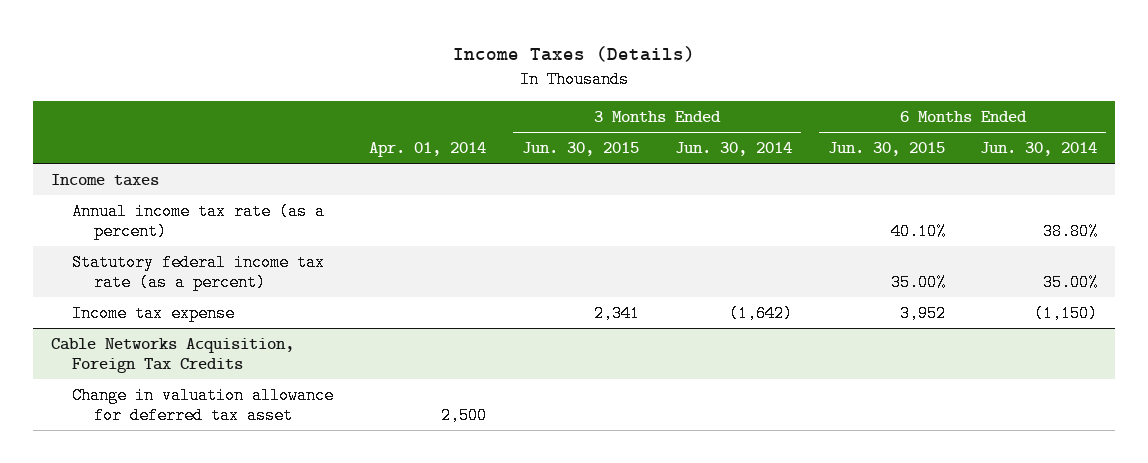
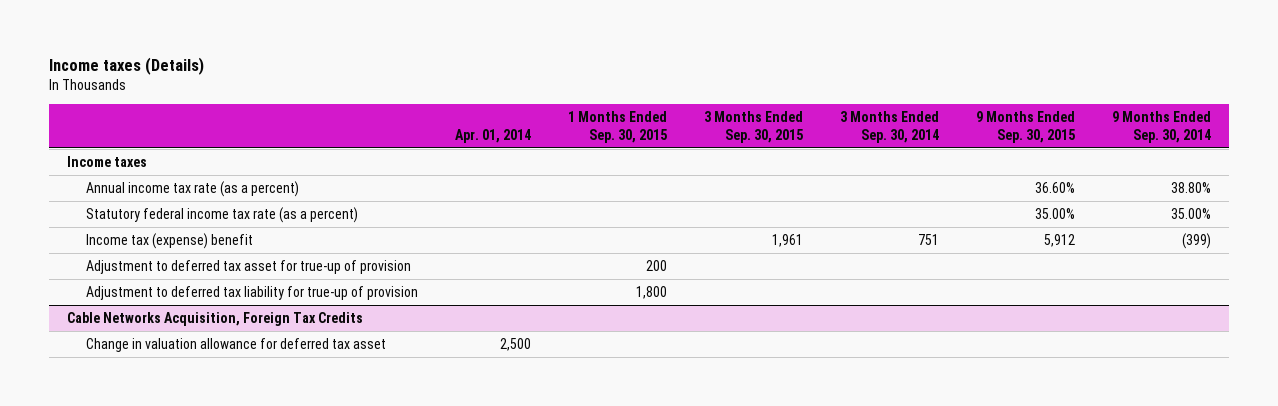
- Income Taxes (Details)
+ Income taxes (Details)
- | Apr. 01, 2014 | 3 Months Ended Jun. 30, 2015 | 3 Months Ended Jun. 30, 2014 | 6 Months Ended Jun. 30, 2015 | 6 Months Ended Jun. 30, 2014
+ | Apr. 01, 2014 | 1 Months Ended Sep. 30, 2015 | 3 Months Ended Sep. 30, 2015 | 3 Months Ended Sep. 30, 2014 | 9 Months Ended Sep. 30, 2015 | 9 Months Ended Sep. 30, 2014
- Income tax expense | | 2,341 | (1,642) | 3,952 | (1,150)
+ Income tax (expense) benefit | | | 1,961 | 751 | 5,912 | (399)
+ Adjustment to deferred tax asset for true-up of provision | | 200 | | | |
+ Adjustment to deferred tax liability for true-up of provision | | 1,800 | | | |

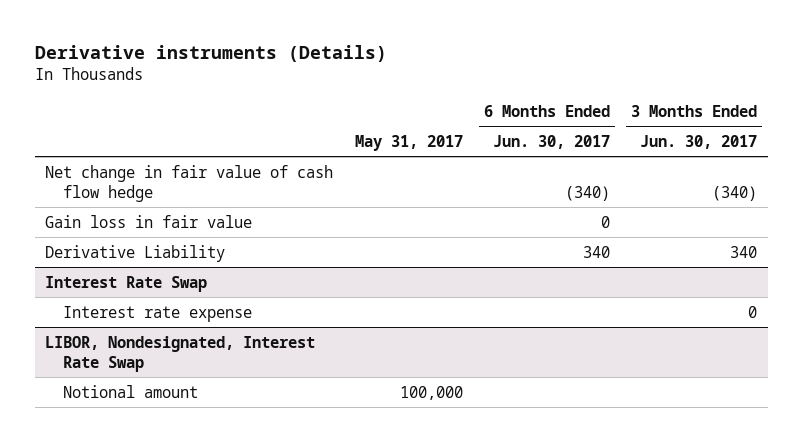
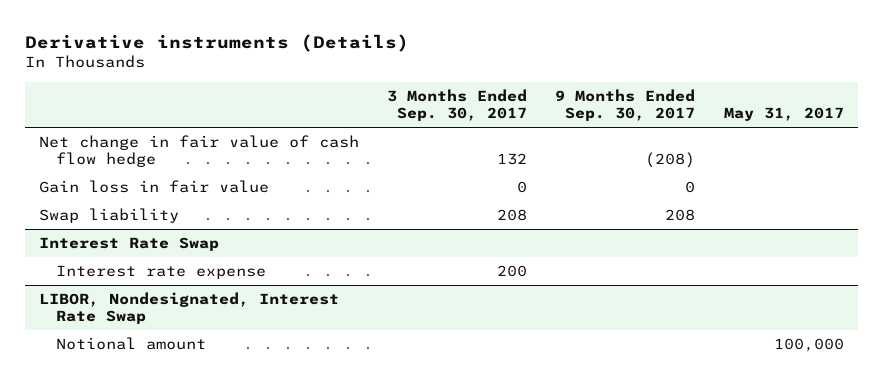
- | May 31, 2017 | 6 Months Ended Jun. 30, 2017 | 3 Months Ended Jun. 30, 2017
+ | 3 Months Ended Sep. 30, 2017 | 9 Months Ended Sep. 30, 2017 | May 31, 2017
- Derivative Liability | | 340 | 340
+ Swap liability | 208 | 208 |

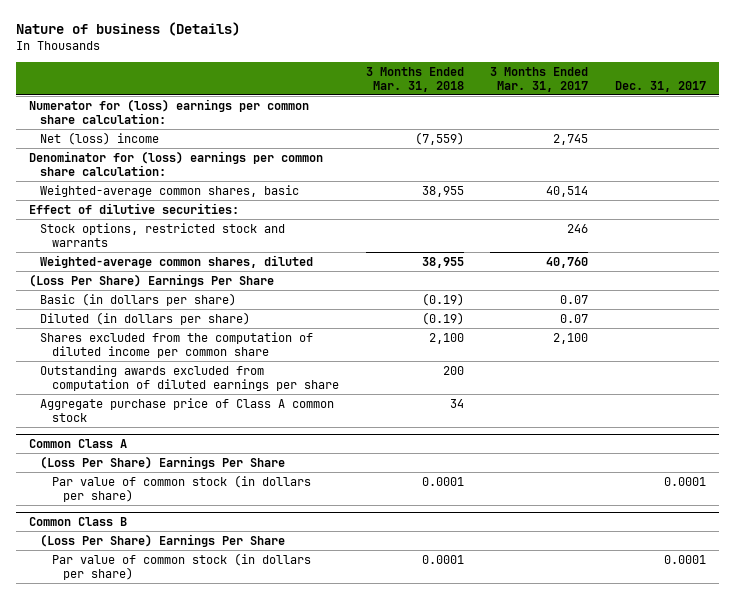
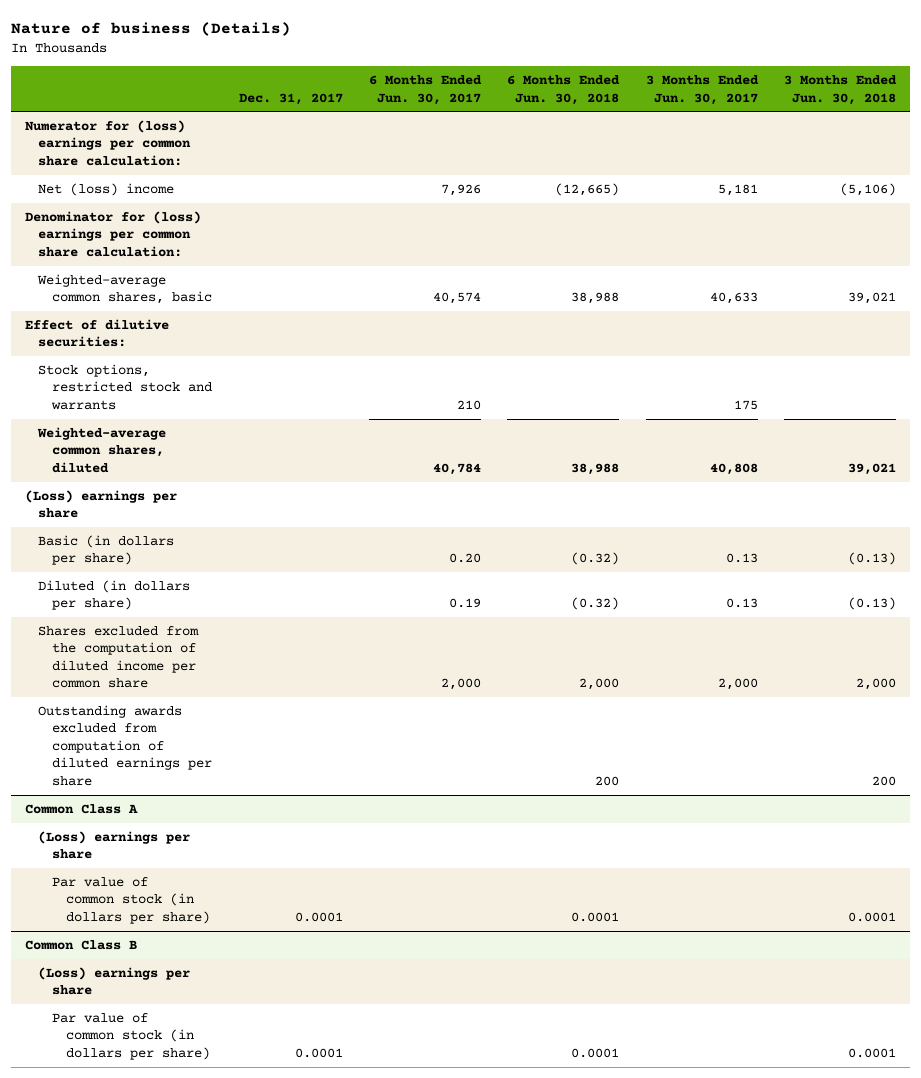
- | 3 Months Ended Mar. 31, 2018 | 3 Months Ended Mar. 31, 2017 | Dec. 31, 2017
+ | Dec. 31, 2017 | 6 Months Ended Jun. 30, 2017 | 6 Months Ended Jun. 30, 2018 | 3 Months Ended Jun. 30, 2017 | 3 Months Ended Jun. 30, 2018
- (Loss Per Share) Earnings Per Share
+ (Loss) earnings per share
- Aggregate purchase price of Class A common stock | 34 | |
@ Common Class A
- (Loss Per Share) Earnings Per Share
+ (Loss) earnings per share
@ Common Class B
- (Loss Per Share) Earnings Per Share
+ (Loss) earnings per share

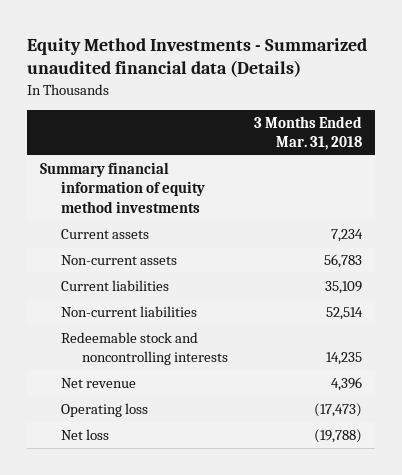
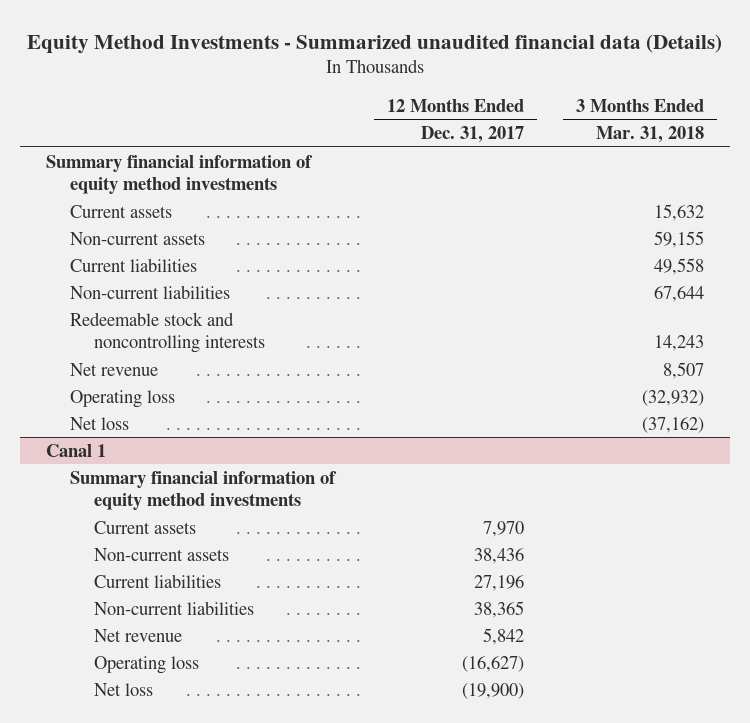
- | 3 Months Ended Mar. 31, 2018
+ | 12 Months Ended Dec. 31, 2017 | 3 Months Ended Mar. 31, 2018
- Current assets | 7,234
- Non-current assets | 56,783
- Current liabilities | 35,109
- Non-current liabilities | 52,514
- Redeemable stock and noncontrolling interests | 14,235
- Net revenue | 4,396
- Operating loss | (17,473)
- Net loss | (19,788)
+ Current assets | | 15,632
+ Non-current assets | | 59,155
+ Current liabilities | | 49,558
+ Non-current liabilities | | 67,644
+ Redeemable stock and noncontrolling interests | | 14,243
+ Net revenue | | 8,507
+ Operating loss | | (32,932)
+ Net loss | | (37,162)
+ Canal 1
+ Summary financial information of equity method investments
+ Current assets | 7,970 |
+ Non-current assets | 38,436 |
+ Current liabilities | 27,196 |
+ Non-current liabilities | 38,365 |
+ Net revenue | 5,842 |
+ Operating loss | (16,627) |
+ Net loss | (19,900) |

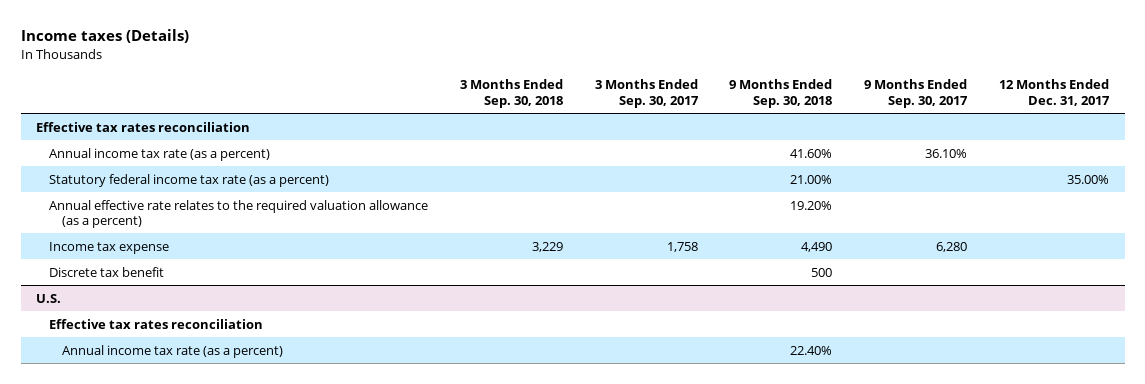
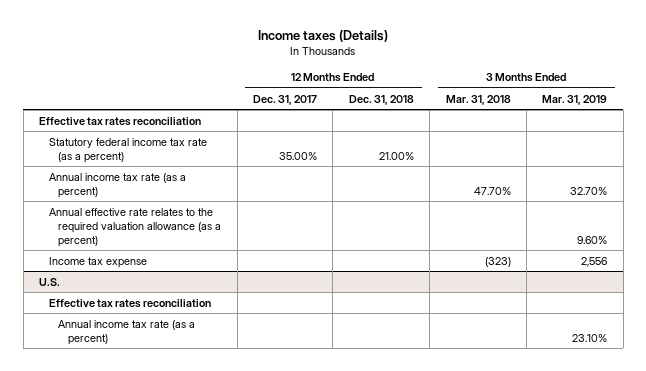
- | 3 Months Ended Sep. 30, 2018 | 3 Months Ended Sep. 30, 2017 | 9 Months Ended Sep. 30, 2018 | 9 Months Ended Sep. 30, 2017 | 12 Months Ended Dec. 31, 2017
+ | 12 Months Ended Dec. 31, 2017 | 12 Months Ended Dec. 31, 2018 | 3 Months Ended Mar. 31, 2018 | 3 Months Ended Mar. 31, 2019
moved down: Annual income tax rate (as a percent) | | | 47.70% | 32.70%
- Discrete tax benefit | | | 500 | |

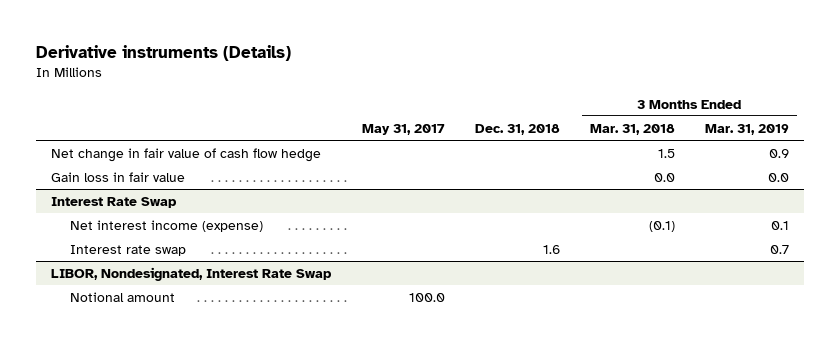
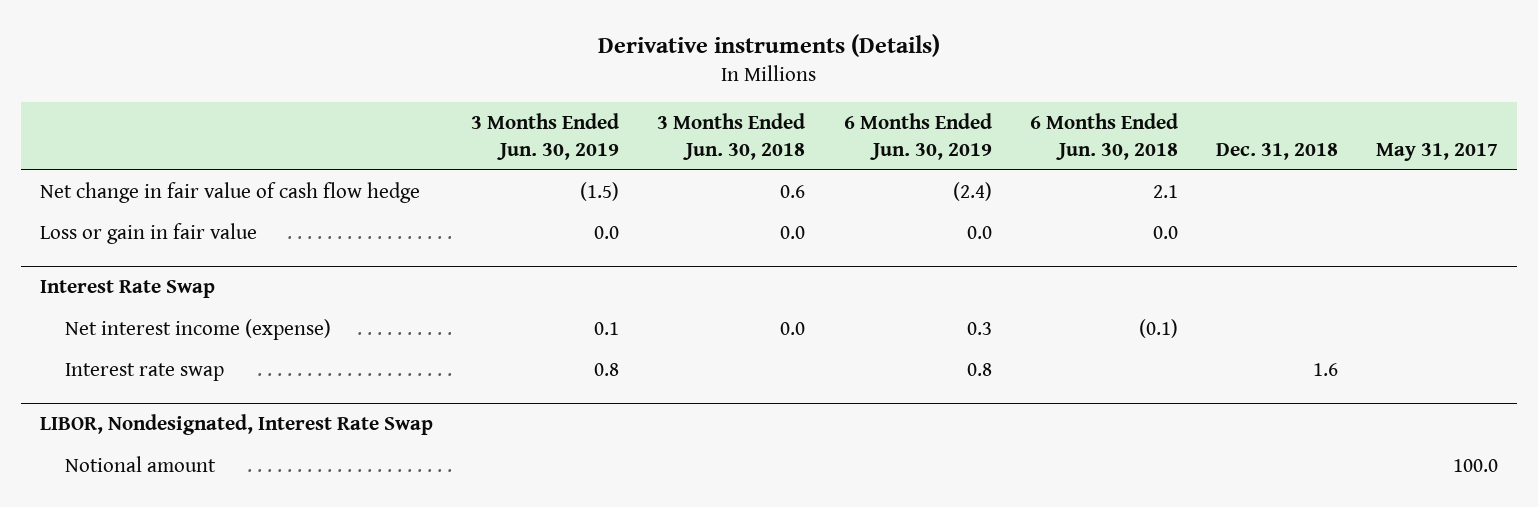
- | May 31, 2017 | Dec. 31, 2018 | 3 Months Ended Mar. 31, 2018 | 3 Months Ended Mar. 31, 2019
+ | 3 Months Ended Jun. 30, 2019 | 3 Months Ended Jun. 30, 2018 | 6 Months Ended Jun. 30, 2019 | 6 Months Ended Jun. 30, 2018 | Dec. 31, 2018 | May 31, 2017
- Gain loss in fair value | | | 0.0 | 0.0
+ Loss or gain in fair value | 0.0 | 0.0 | 0.0 | 0.0 | |

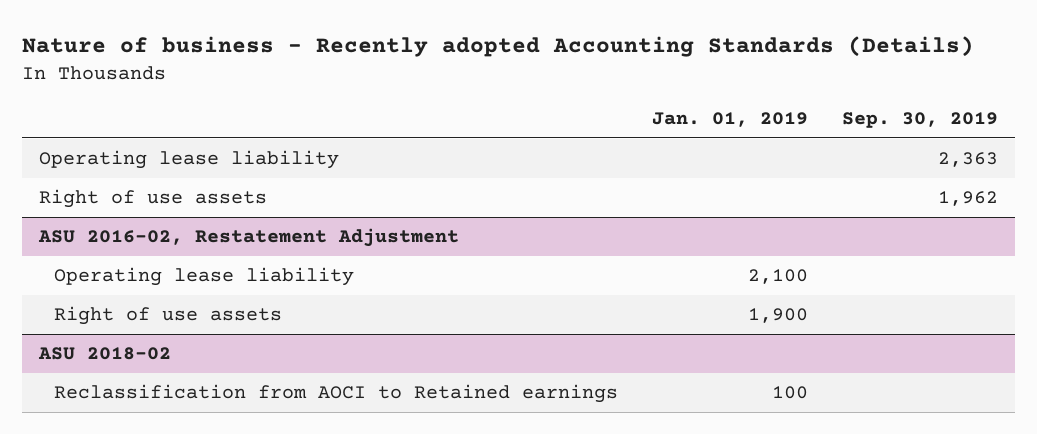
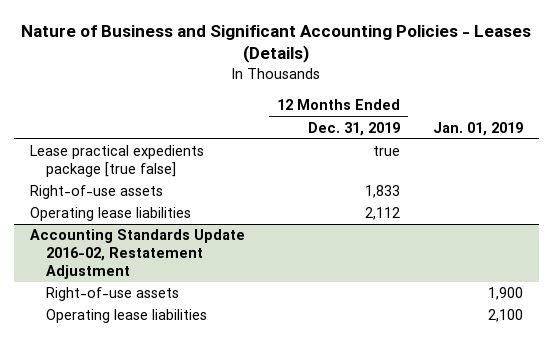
- Nature of business - Recently adopted Accounting Standards (Details)
+ Nature of Business and Significant Accounting Policies - Leases (Details)
- | Jan. 01, 2019 | Sep. 30, 2019
+ | 12 Months Ended Dec. 31, 2019 | Jan. 01, 2019
- Operating lease liability | | 2,363
- Right of use assets | | 1,962
- ASU 2016-02, Restatement Adjustment
- Operating lease liability | 2,100 |
- Right of use assets | 1,900 |
- ASU 2018-02
- Reclassification from AOCI to Retained earnings | 100 |
+ Lease practical expedients package [true false] | true |
+ Right-of-use assets | 1,833 |
+ Operating lease liabilities | 2,112 |
+ Accounting Standards Update 2016-02, Restatement Adjustment
+ Right-of-use assets | | 1,900
+ Operating lease liabilities | | 2,100

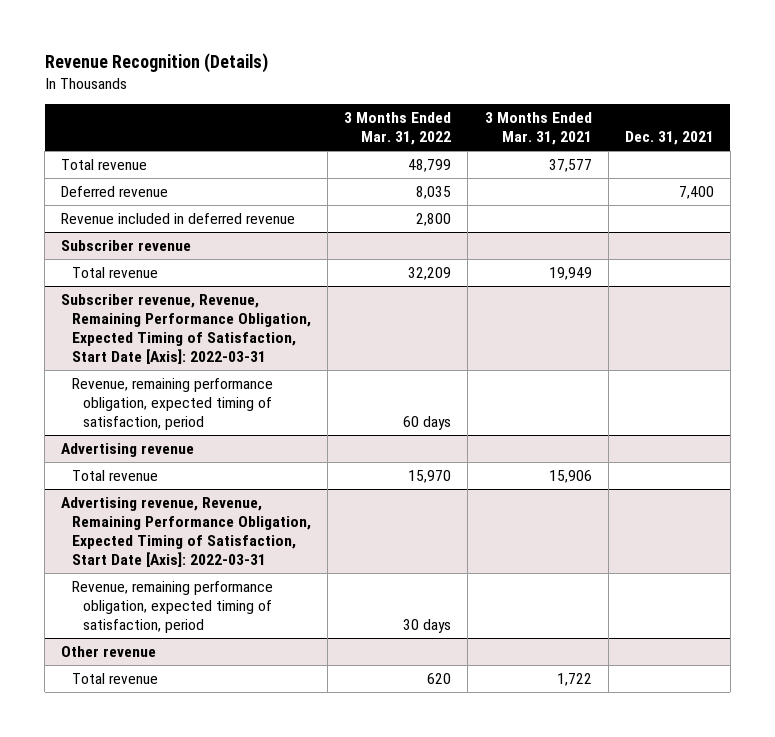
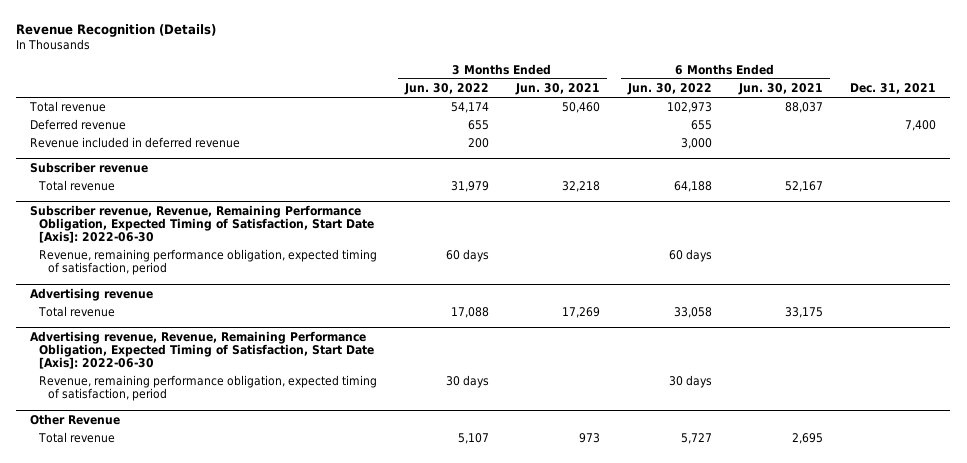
- | 3 Months Ended Mar. 31, 2022 | 3 Months Ended Mar. 31, 2021 | Dec. 31, 2021
+ | 3 Months Ended Jun. 30, 2022 | 3 Months Ended Jun. 30, 2021 | 6 Months Ended Jun. 30, 2022 | 6 Months Ended Jun. 30, 2021 | Dec. 31, 2021
- Subscriber revenue, Revenue, Remaining Performance Obligation, Expected Timing of Satisfaction, Start Date [Axis]: 2022-03-31
+ Subscriber revenue, Revenue, Remaining Performance Obligation, Expected Timing of Satisfaction, Start Date [Axis]: 2022-06-30
- Advertising revenue, Revenue, Remaining Performance Obligation, Expected Timing of Satisfaction, Start Date [Axis]: 2022-03-31
+ Advertising revenue, Revenue, Remaining Performance Obligation, Expected Timing of Satisfaction, Start Date [Axis]: 2022-06-30
- Other revenue
+ Other Revenue

